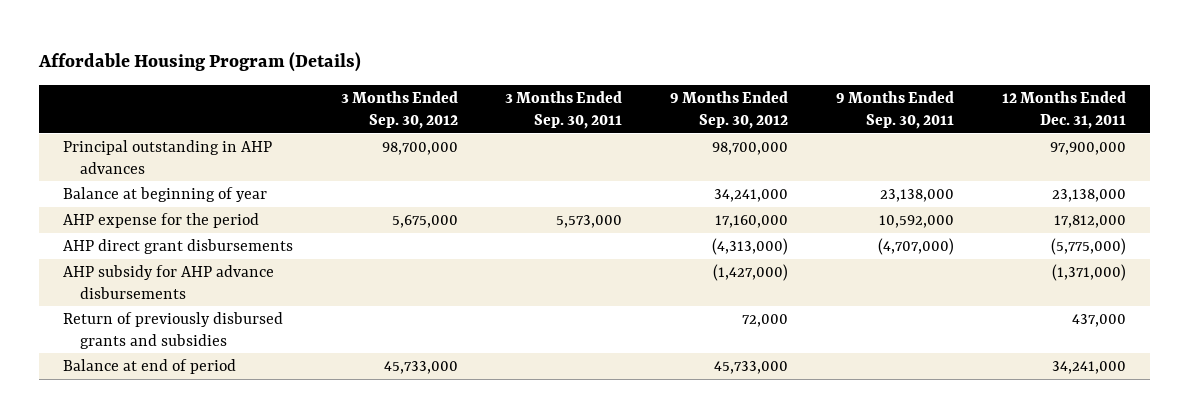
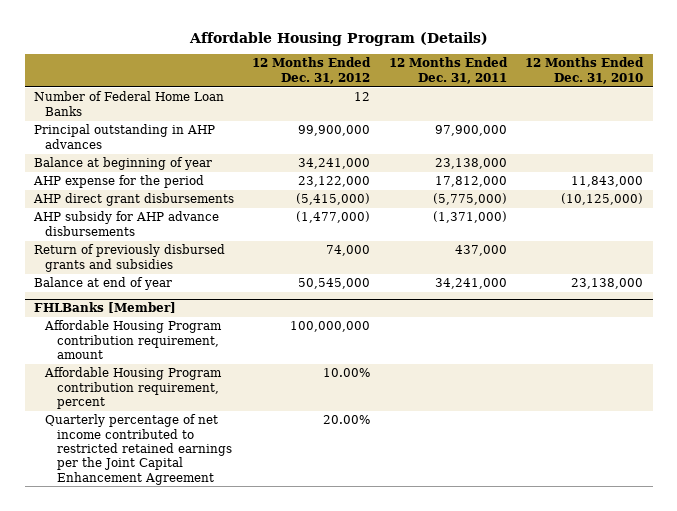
- | 3 Months Ended Sep. 30, 2012 | 3 Months Ended Sep. 30, 2011 | 9 Months Ended Sep. 30, 2012 | 9 Months Ended Sep. 30, 2011 | 12 Months Ended Dec. 31, 2011
+ | 12 Months Ended Dec. 31, 2012 | 12 Months Ended Dec. 31, 2011 | 12 Months Ended Dec. 31, 2010
+ Number of Federal Home Loan Banks | 12 | |
- Balance at end of period | 45,733,000 | | 45,733,000 | | 34,241,000
+ Balance at end of year | 50,545,000 | 34,241,000 | 23,138,000
+ FHLBanks [Member]
+ Affordable Housing Program contribution requirement, amount | 100,000,000 | |
+ Affordable Housing Program contribution requirement, percent | 10.00% | |
+ Quarterly percentage of net income contributed to restricted retained earnings per the Joint Capital Enhancement Agreement | 20.00% | |

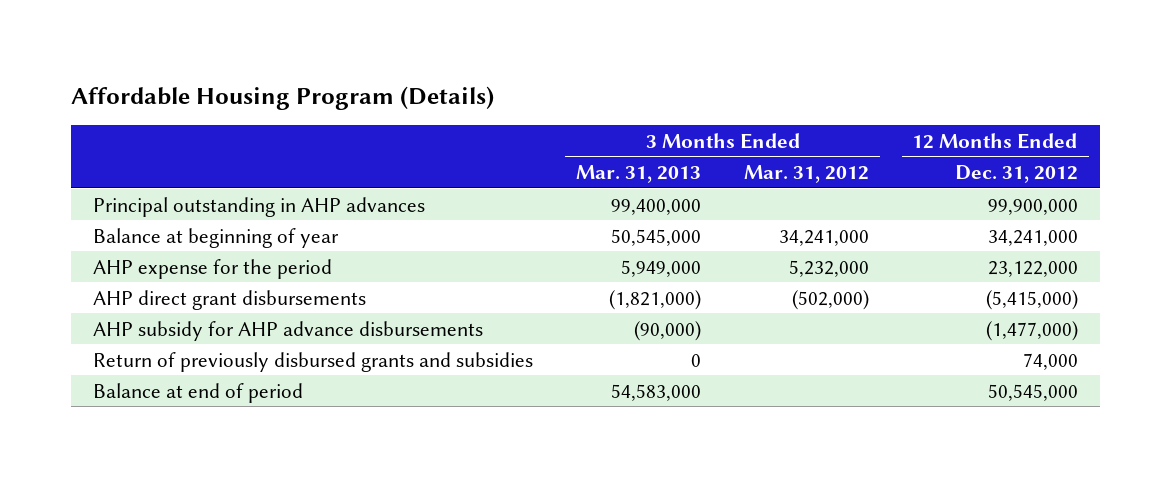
- | 12 Months Ended Dec. 31, 2012 | 12 Months Ended Dec. 31, 2011 | 12 Months Ended Dec. 31, 2010
+ | 3 Months Ended Mar. 31, 2013 | 3 Months Ended Mar. 31, 2012 | 12 Months Ended Dec. 31, 2012
- Number of Federal Home Loan Banks | 12 | |
- Balance at end of year | 50,545,000 | 34,241,000 | 23,138,000
- FHLBanks [Member]
- Affordable Housing Program contribution requirement, amount | 100,000,000 | |
- Affordable Housing Program contribution requirement, percent | 10.00% | |
- Quarterly percentage of net income contributed to restricted retained earnings per the Joint Capital Enhancement Agreement | 20.00% | |
+ Balance at end of period | 54,583,000 | | 50,545,000

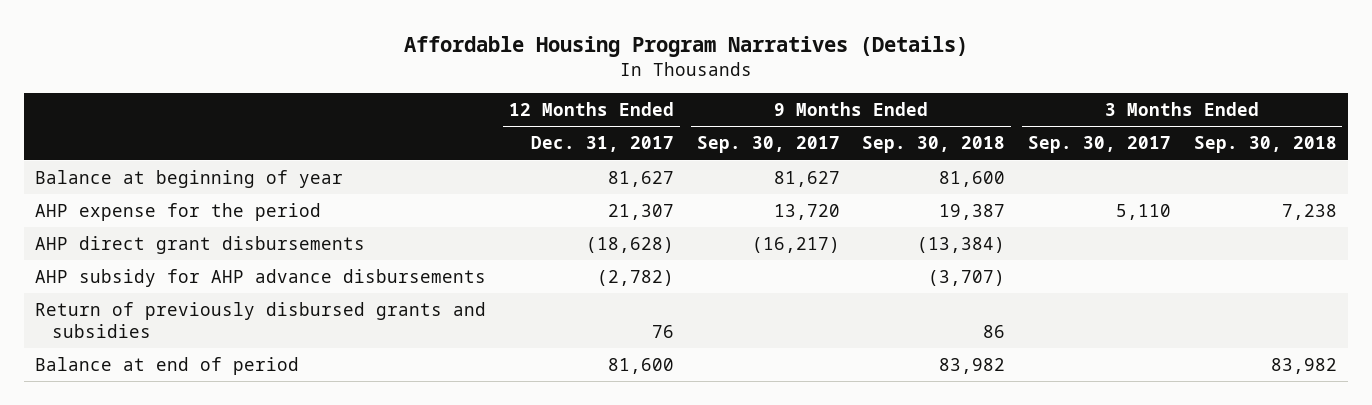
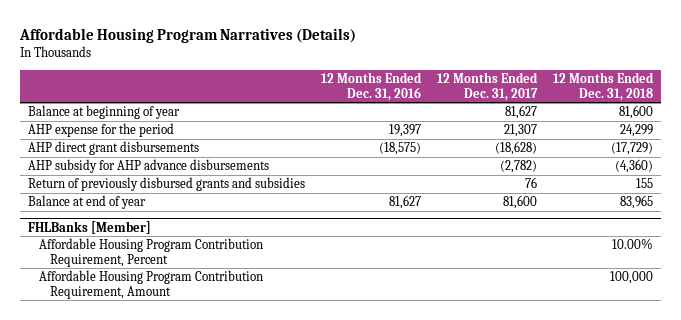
- | 12 Months Ended Dec. 31, 2017 | 9 Months Ended Sep. 30, 2017 | 9 Months Ended Sep. 30, 2018 | 3 Months Ended Sep. 30, 2017 | 3 Months Ended Sep. 30, 2018
+ | 12 Months Ended Dec. 31, 2016 | 12 Months Ended Dec. 31, 2017 | 12 Months Ended Dec. 31, 2018
- Balance at end of period | 81,600 | | 83,982 | | 83,982
+ Balance at end of year | 81,627 | 81,600 | 83,965
+ FHLBanks [Member]
+ Affordable Housing Program Contribution Requirement, Percent | | | 10.00%
+ Affordable Housing Program Contribution Requirement, Amount | | | 100,000

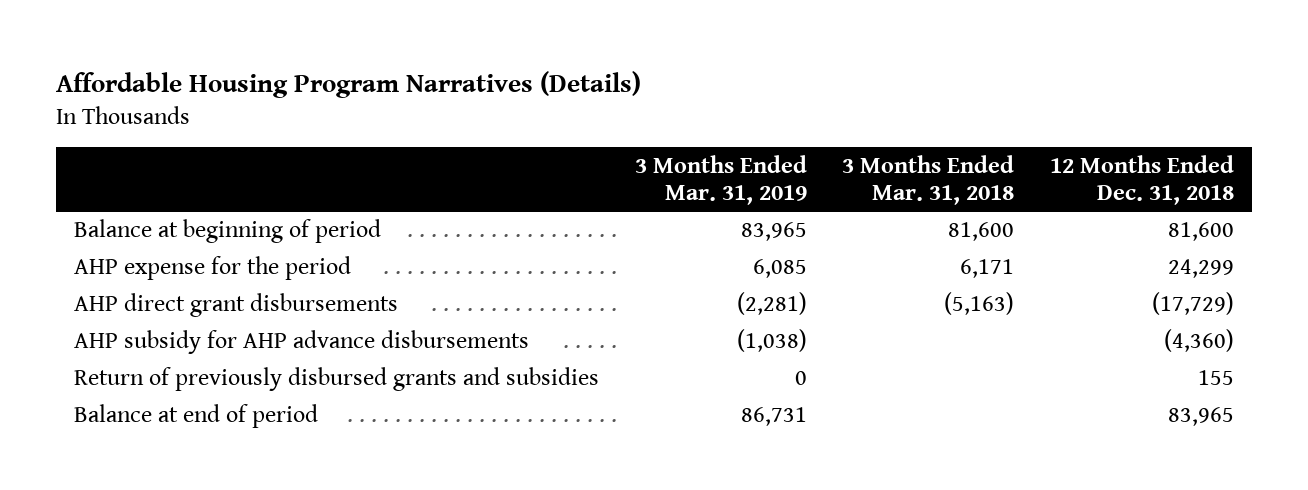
- | 12 Months Ended Dec. 31, 2016 | 12 Months Ended Dec. 31, 2017 | 12 Months Ended Dec. 31, 2018
+ | 3 Months Ended Mar. 31, 2019 | 3 Months Ended Mar. 31, 2018 | 12 Months Ended Dec. 31, 2018
- Balance at beginning of year | | 81,627 | 81,600
+ Balance at beginning of period | 83,965 | 81,600 | 81,600
- Balance at end of year | 81,627 | 81,600 | 83,965
- FHLBanks [Member]
- Affordable Housing Program Contribution Requirement, Percent | | | 10.00%
- Affordable Housing Program Contribution Requirement, Amount | | | 100,000
+ Balance at end of period | 86,731 | | 83,965

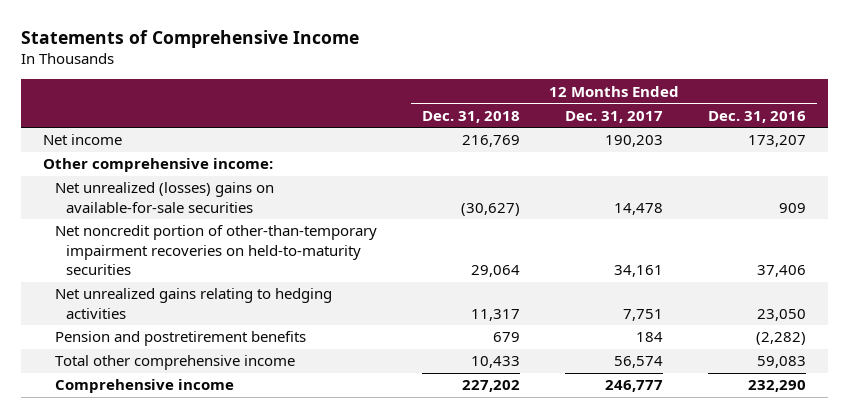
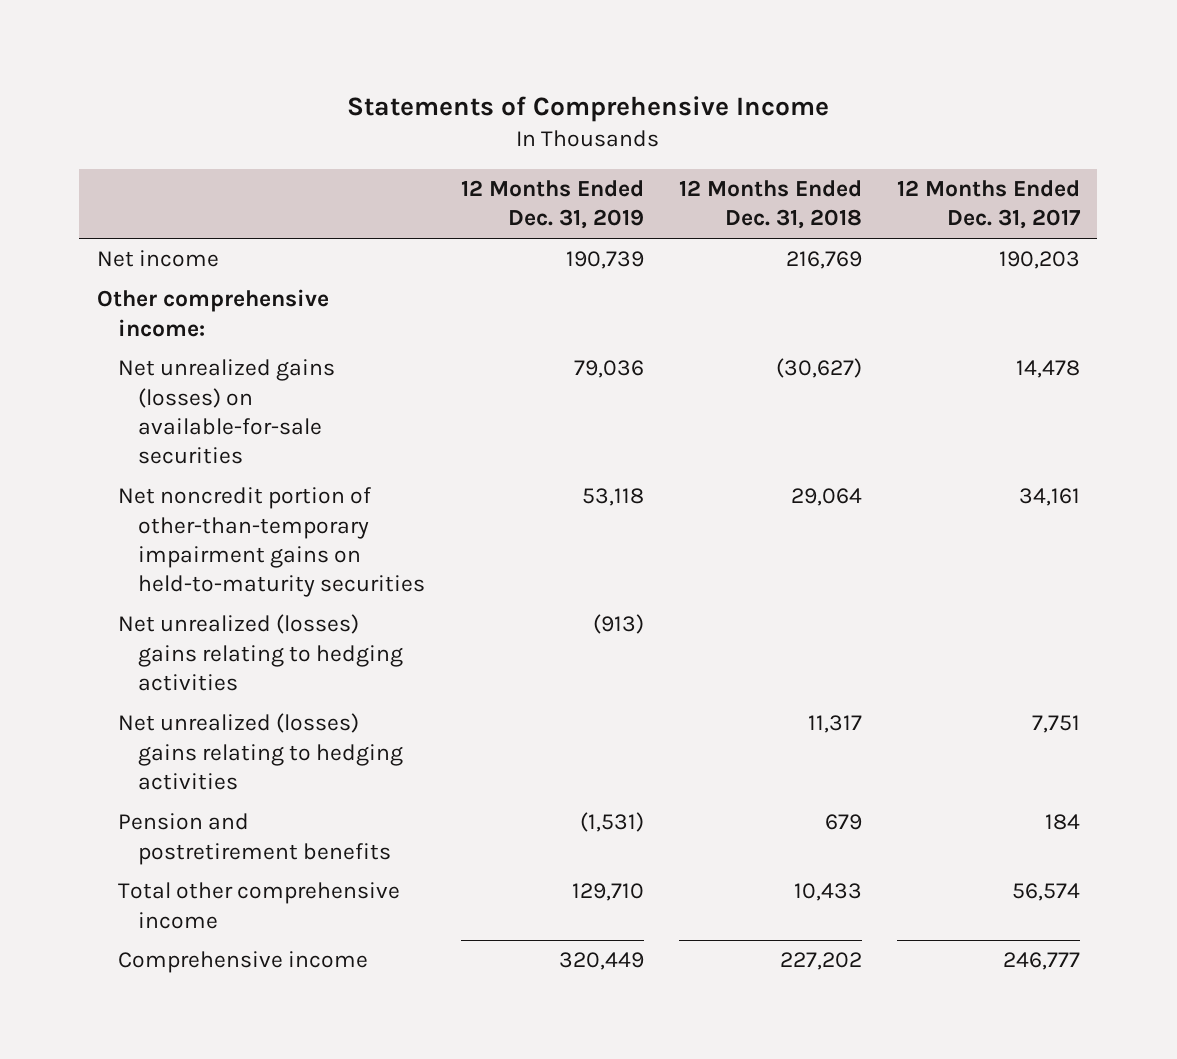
- | 12 Months Ended Dec. 31, 2018 | 12 Months Ended Dec. 31, 2017 | 12 Months Ended Dec. 31, 2016
+ | 12 Months Ended Dec. 31, 2019 | 12 Months Ended Dec. 31, 2018 | 12 Months Ended Dec. 31, 2017
- Net unrealized (losses) gains on available-for-sale securities | (30,627) | 14,478 | 909
- Net noncredit portion of other-than-temporary impairment recoveries on held-to-maturity securities | 29,064 | 34,161 | 37,406
- Net unrealized gains relating to hedging activities | 11,317 | 7,751 | 23,050
+ Net unrealized gains (losses) on available-for-sale securities | 79,036 | (30,627) | 14,478
+ Net noncredit portion of other-than-temporary impairment gains on held-to-maturity securities | 53,118 | 29,064 | 34,161
+ Net unrealized (losses) gains relating to hedging activities | (913) | |
+ Net unrealized (losses) gains relating to hedging activities | | 11,317 | 7,751

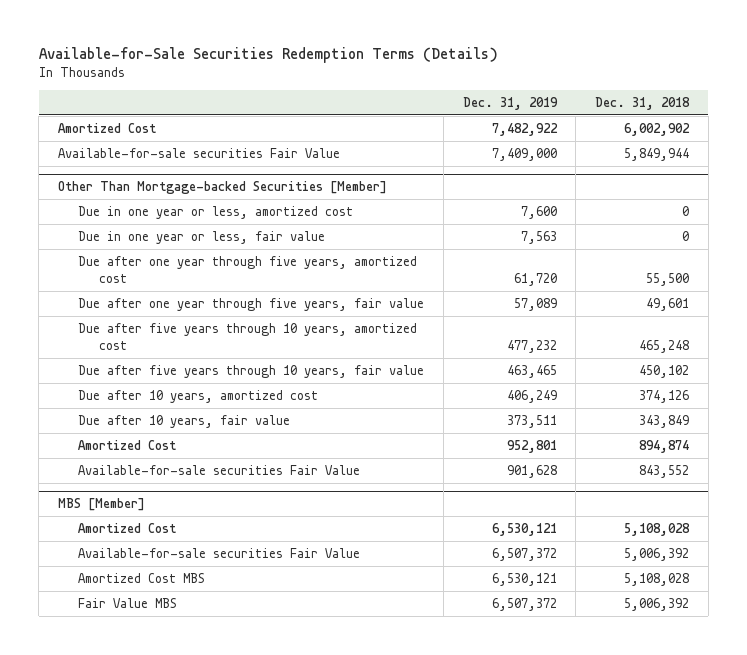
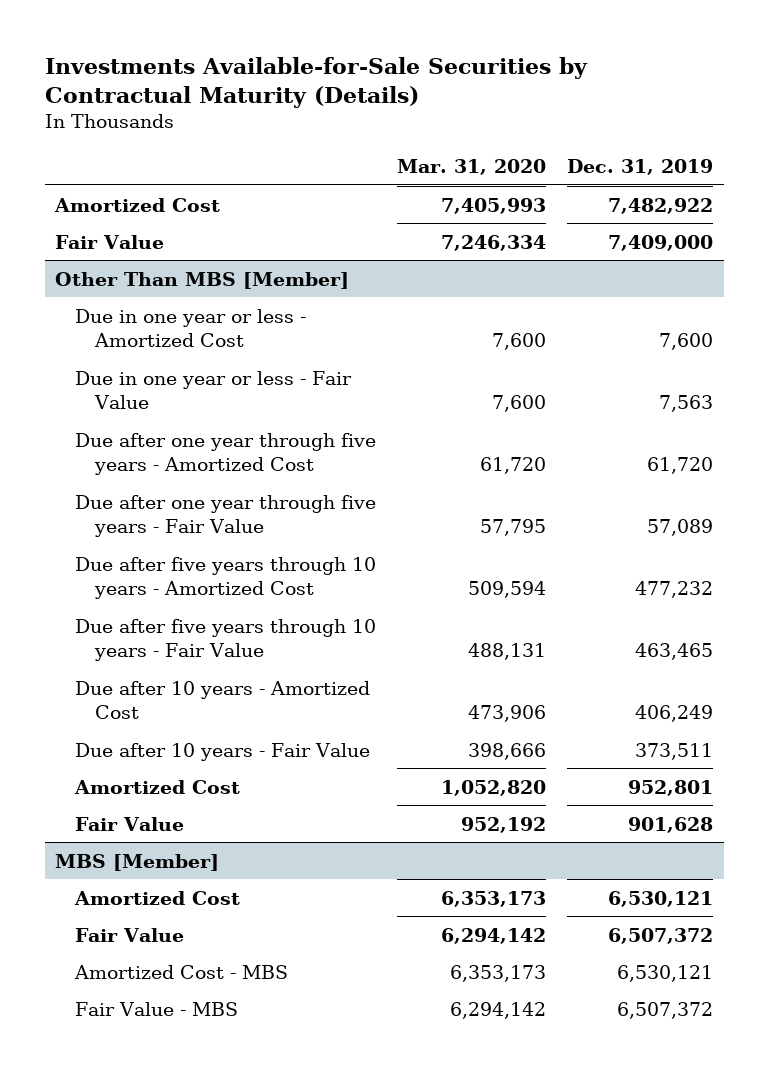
- Available-for-Sale Securities Redemption Terms (Details)
+ Investments Available-for-Sale Securities by Contractual Maturity (Details)
- | Dec. 31, 2019 | Dec. 31, 2018
+ | Mar. 31, 2020 | Dec. 31, 2019
- Available-for-sale securities Fair Value | 7,409,000 | 5,849,944
- Other Than Mortgage-backed Securities [Member]
- Due in one year or less, amortized cost | 7,600 | 0
- Due in one year or less, fair value | 7,563 | 0
- Due after one year through five years, amortized cost | 61,720 | 55,500
- Due after one year through five years, fair value | 57,089 | 49,601
- Due after five years through 10 years, amortized cost | 477,232 | 465,248
- Due after five years through 10 years, fair value | 463,465 | 450,102
- Due after 10 years, amortized cost | 406,249 | 374,126
- Due after 10 years, fair value | 373,511 | 343,849
+ Fair Value | 7,246,334 | 7,409,000
+ Other Than MBS [Member]
+ Due in one year or less - Amortized Cost | 7,600 | 7,600
+ Due in one year or less - Fair Value | 7,600 | 7,563
+ Due after one year through five years - Amortized Cost | 61,720 | 61,720
+ Due after one year through five years - Fair Value | 57,795 | 57,089
+ Due after five years through 10 years - Amortized Cost | 509,594 | 477,232
+ Due after five years through 10 years - Fair Value | 488,131 | 463,465
+ Due after 10 years - Amortized Cost | 473,906 | 406,249
+ Due after 10 years - Fair Value | 398,666 | 373,511
- Available-for-sale securities Fair Value | 901,628 | 843,552
+ Fair Value | 952,192 | 901,628
@ MBS [Member]
- Available-for-sale securities Fair Value | 6,507,372 | 5,006,392
- Amortized Cost MBS | 6,530,121 | 5,108,028
- Fair Value MBS | 6,507,372 | 5,006,392
+ Fair Value | 6,294,142 | 6,507,372
+ Amortized Cost - MBS | 6,353,173 | 6,530,121
+ Fair Value - MBS | 6,294,142 | 6,507,372

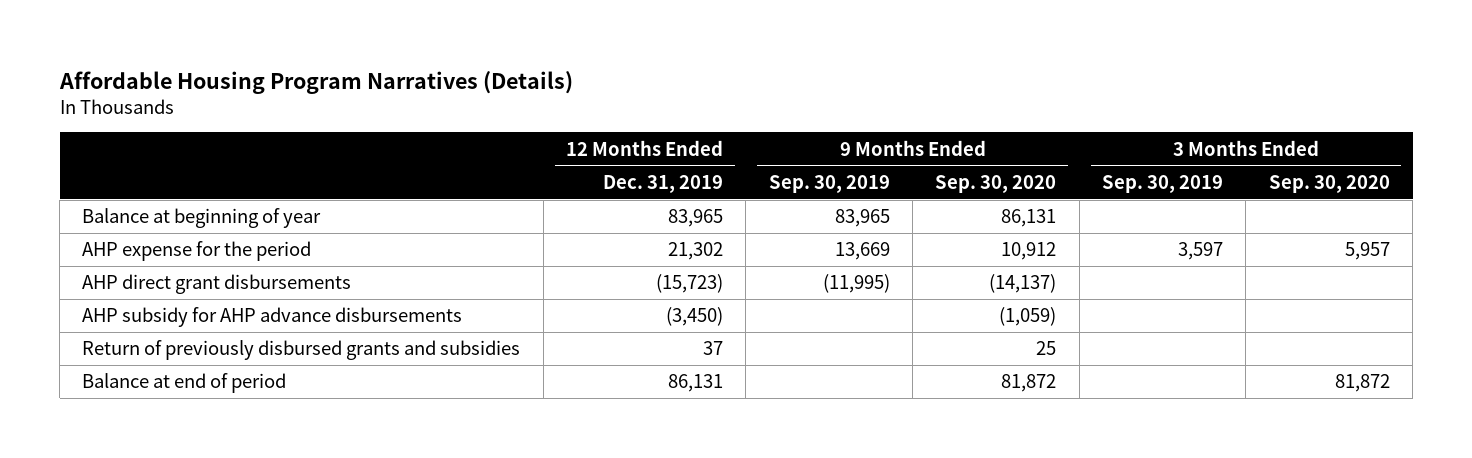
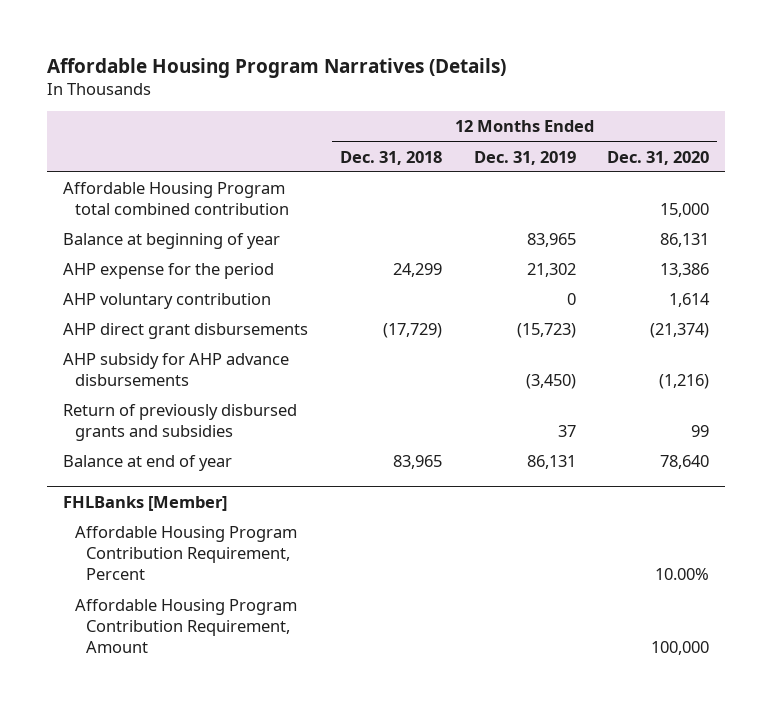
- | 12 Months Ended Dec. 31, 2019 | 9 Months Ended Sep. 30, 2019 | 9 Months Ended Sep. 30, 2020 | 3 Months Ended Sep. 30, 2019 | 3 Months Ended Sep. 30, 2020
+ | 12 Months Ended Dec. 31, 2018 | 12 Months Ended Dec. 31, 2019 | 12 Months Ended Dec. 31, 2020
+ Affordable Housing Program total combined contribution | | | 15,000
+ AHP voluntary contribution | | 0 | 1,614
- Balance at end of period | 86,131 | | 81,872 | | 81,872
+ Balance at end of year | 83,965 | 86,131 | 78,640
+ FHLBanks [Member]
+ Affordable Housing Program Contribution Requirement, Percent | | | 10.00%
+ Affordable Housing Program Contribution Requirement, Amount | | | 100,000

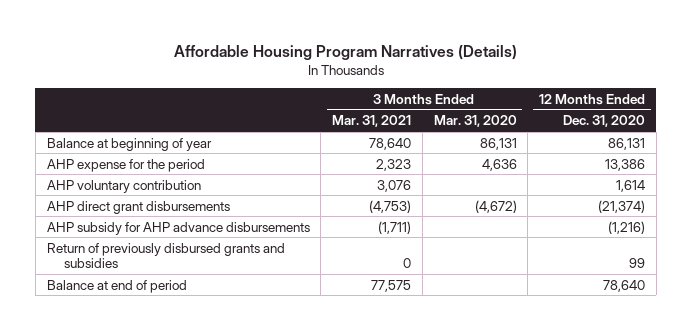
- | 12 Months Ended Dec. 31, 2018 | 12 Months Ended Dec. 31, 2019 | 12 Months Ended Dec. 31, 2020
+ | 3 Months Ended Mar. 31, 2021 | 3 Months Ended Mar. 31, 2020 | 12 Months Ended Dec. 31, 2020
- Affordable Housing Program total combined contribution | | | 15,000
- Balance at end of year | 83,965 | 86,131 | 78,640
- FHLBanks [Member]
- Affordable Housing Program Contribution Requirement, Percent | | | 10.00%
- Affordable Housing Program Contribution Requirement, Amount | | | 100,000
+ Balance at end of period | 77,575 | | 78,640

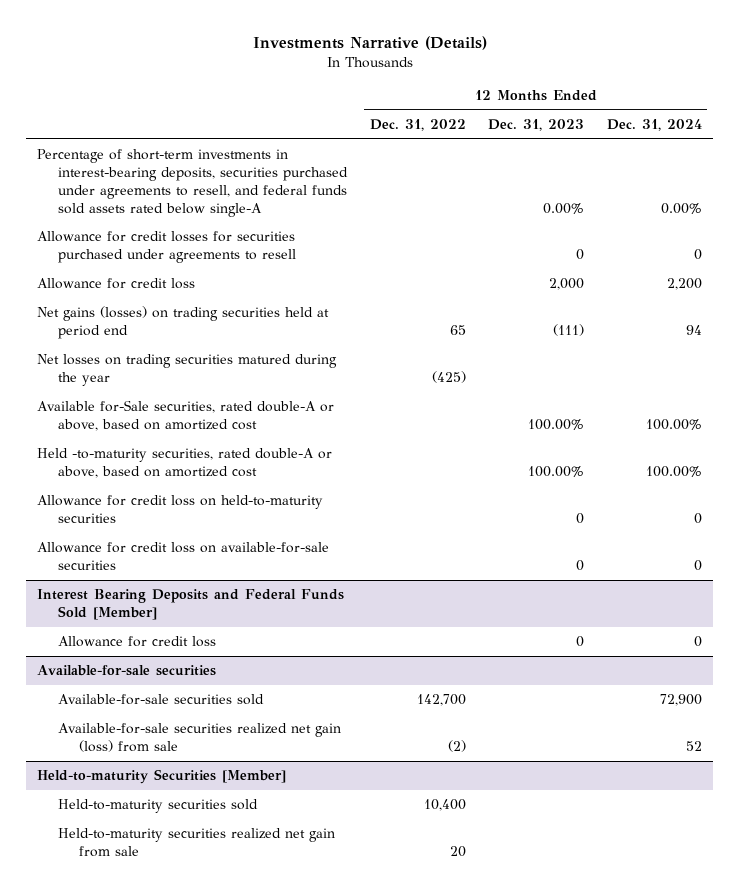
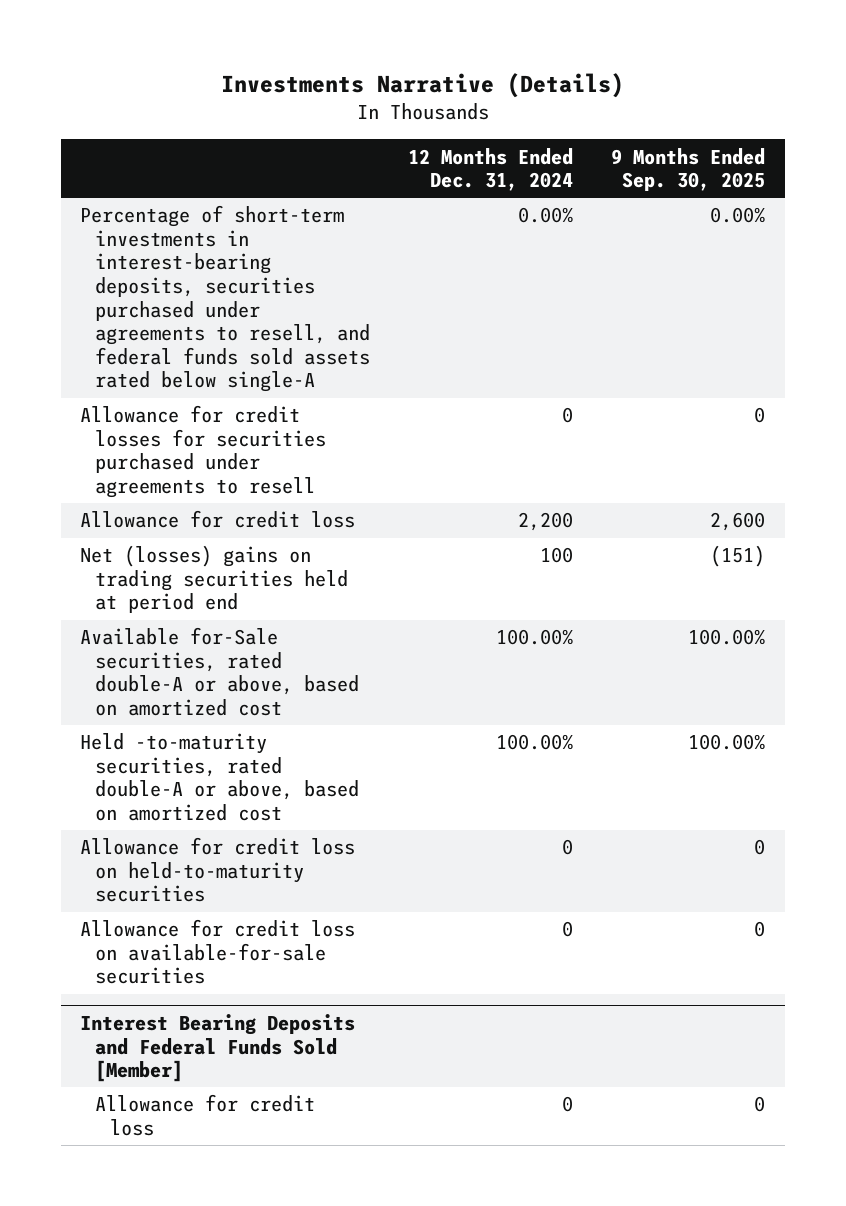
- | 12 Months Ended Dec. 31, 2022 | 12 Months Ended Dec. 31, 2023 | 12 Months Ended Dec. 31, 2024
+ | 12 Months Ended Dec. 31, 2024 | 9 Months Ended Sep. 30, 2025
- Net gains (losses) on trading securities held at period end | 65 | (111) | 94
- Net losses on trading securities matured during the year | (425) | |
+ Net (losses) gains on trading securities held at period end | 100 | (151)
- Available-for-sale securities
- Available-for-sale securities sold | 142,700 | | 72,900
- Available-for-sale securities realized net gain (loss) from sale | (2) | | 52
- Held-to-maturity Securities [Member]
- Held-to-maturity securities sold | 10,400 | |
- Held-to-maturity securities realized net gain from sale | 20 | |

